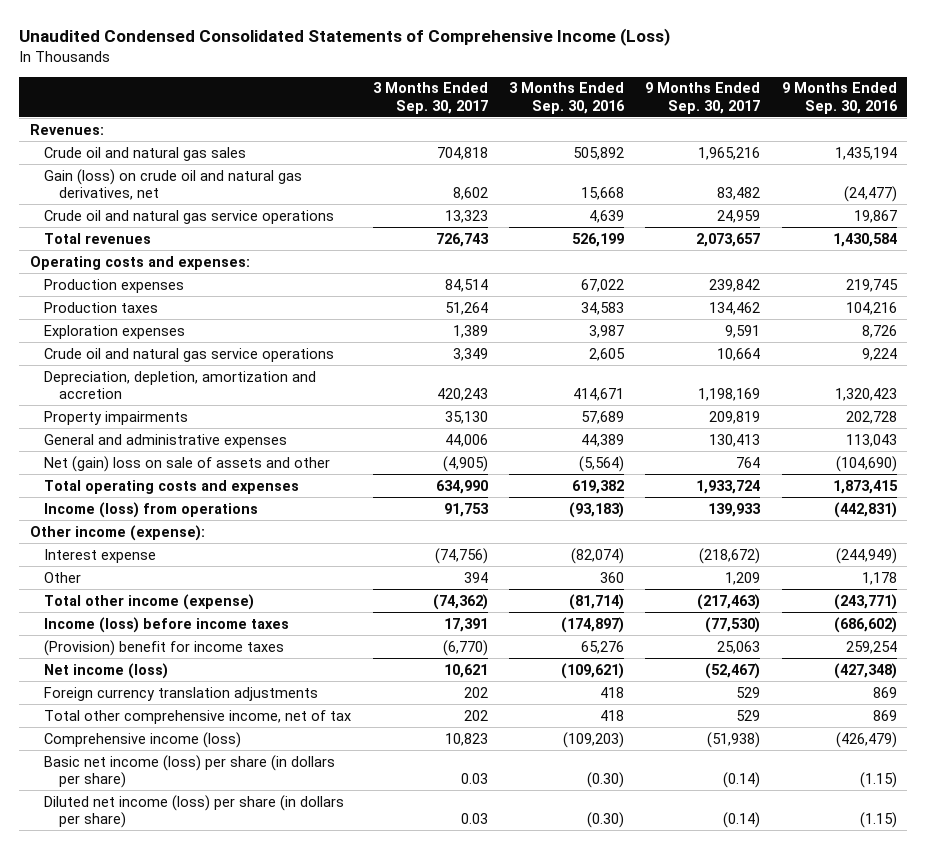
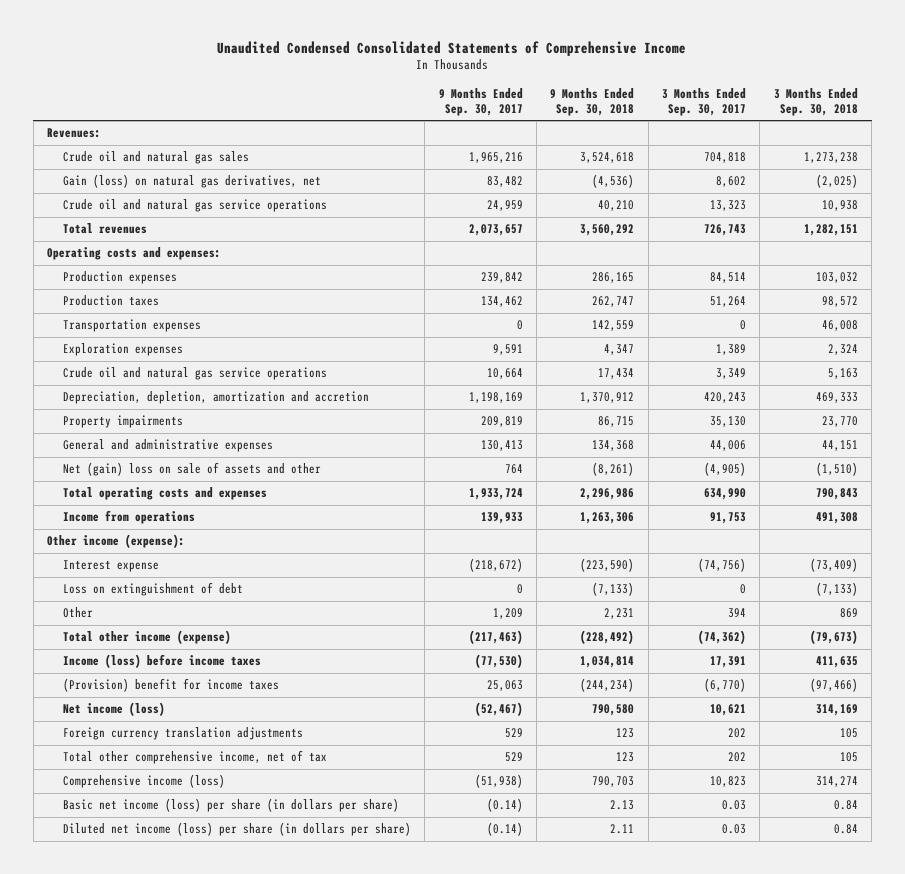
- Unaudited Condensed Consolidated Statements of Comprehensive Income (Loss)
+ Unaudited Condensed Consolidated Statements of Comprehensive Income
- | 3 Months Ended Sep. 30, 2017 | 3 Months Ended Sep. 30, 2016 | 9 Months Ended Sep. 30, 2017 | 9 Months Ended Sep. 30, 2016
+ | 9 Months Ended Sep. 30, 2017 | 9 Months Ended Sep. 30, 2018 | 3 Months Ended Sep. 30, 2017 | 3 Months Ended Sep. 30, 2018
- Gain (loss) on crude oil and natural gas derivatives, net | 8,602 | 15,668 | 83,482 | (24,477)
+ Gain (loss) on natural gas derivatives, net | 83,482 | (4,536) | 8,602 | (2,025)
+ Transportation expenses | 0 | 142,559 | 0 | 46,008
- Income (loss) from operations | 91,753 | (93,183) | 139,933 | (442,831)
+ Income from operations | 139,933 | 1,263,306 | 91,753 | 491,308
+ Loss on extinguishment of debt | 0 | (7,133) | 0 | (7,133)

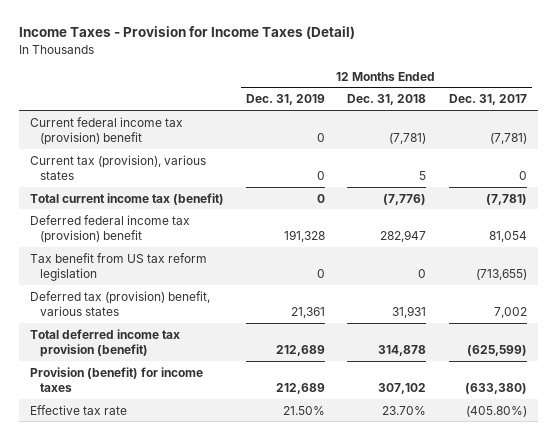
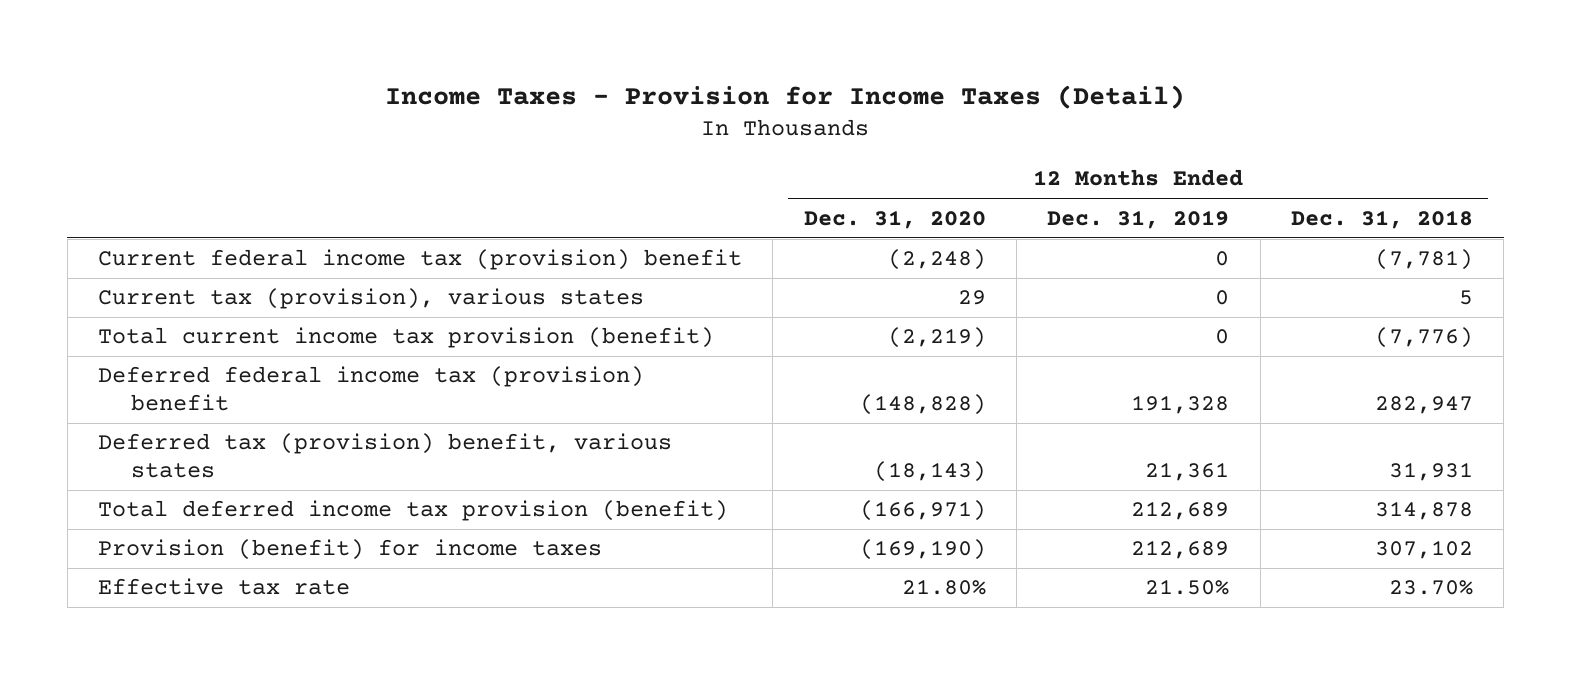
- | 12 Months Ended Dec. 31, 2019 | 12 Months Ended Dec. 31, 2018 | 12 Months Ended Dec. 31, 2017
+ | 12 Months Ended Dec. 31, 2020 | 12 Months Ended Dec. 31, 2019 | 12 Months Ended Dec. 31, 2018
- Total current income tax (benefit) | 0 | (7,776) | (7,781)
+ Total current income tax provision (benefit) | (2,219) | 0 | (7,776)
- Tax benefit from US tax reform legislation | 0 | 0 | (713,655)

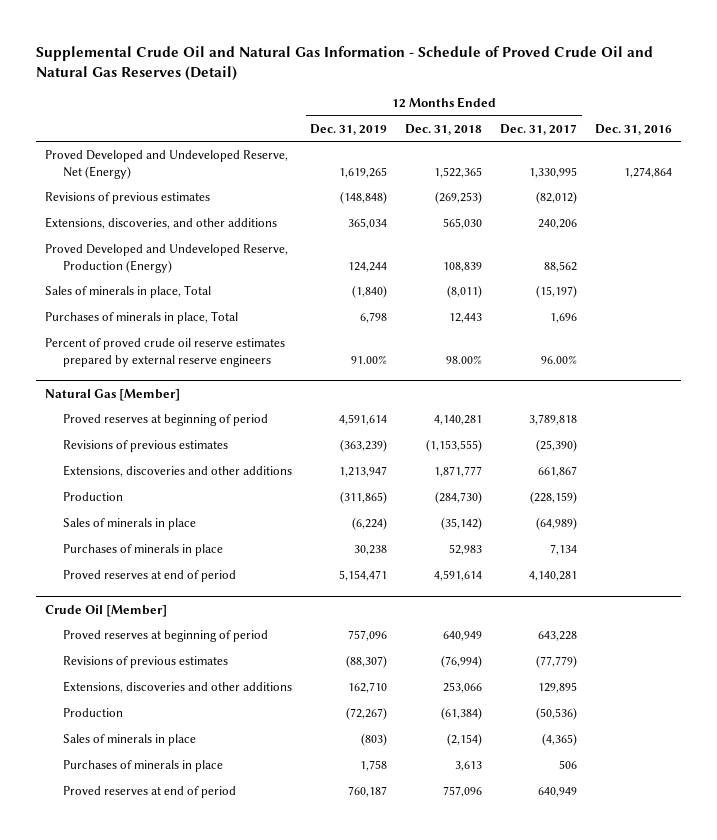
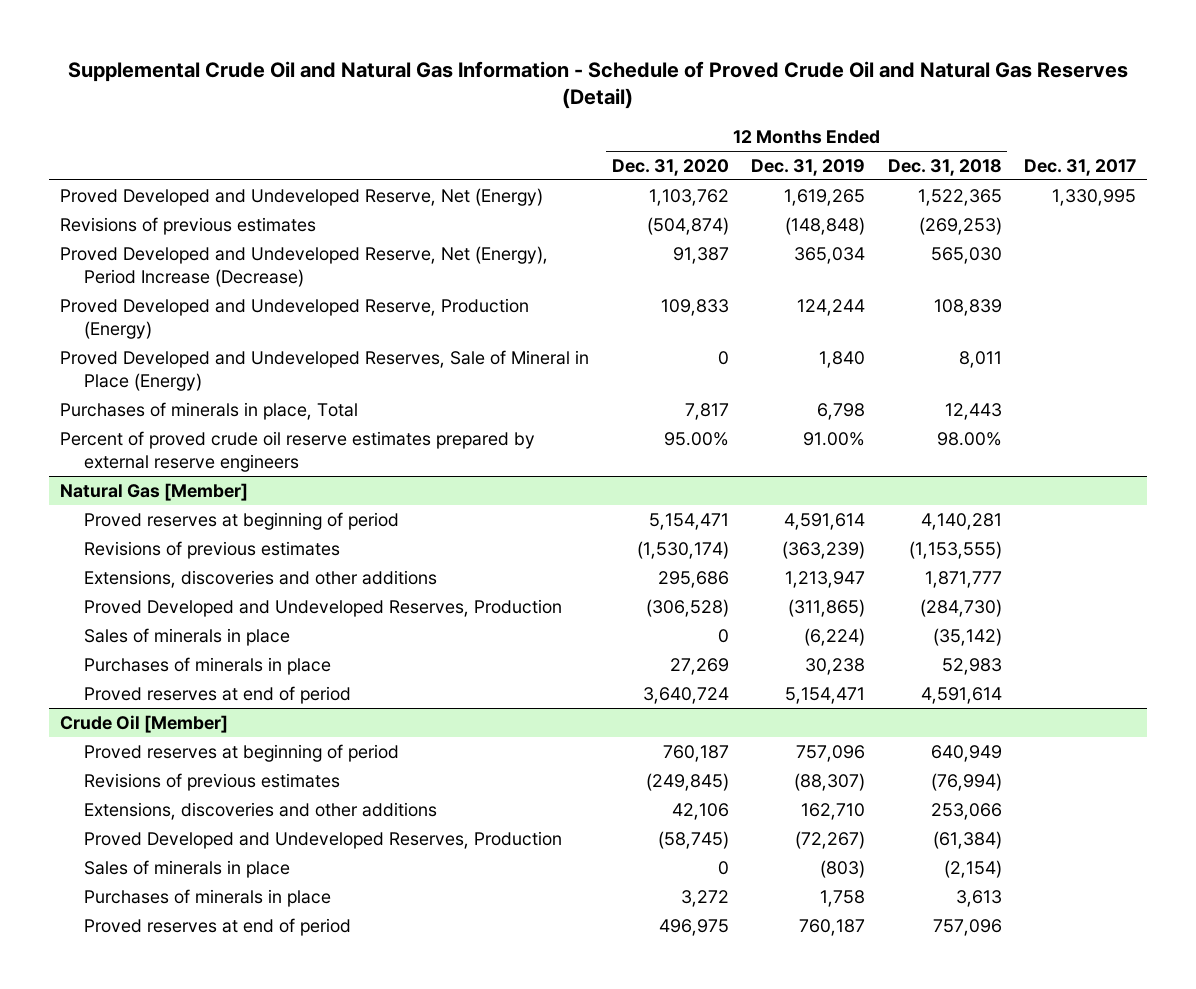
- | 12 Months Ended Dec. 31, 2019 | 12 Months Ended Dec. 31, 2018 | 12 Months Ended Dec. 31, 2017 | Dec. 31, 2016
+ | 12 Months Ended Dec. 31, 2020 | 12 Months Ended Dec. 31, 2019 | 12 Months Ended Dec. 31, 2018 | Dec. 31, 2017
- Extensions, discoveries, and other additions | 365,034 | 565,030 | 240,206 |
+ Proved Developed and Undeveloped Reserve, Net (Energy), Period Increase (Decrease) | 91,387 | 365,034 | 565,030 |
- Sales of minerals in place, Total | (1,840) | (8,011) | (15,197) |
+ Proved Developed and Undeveloped Reserves, Sale of Mineral in Place (Energy) | 0 | 1,840 | 8,011 |
@ Natural Gas [Member]
- Production | (311,865) | (284,730) | (228,159) |
+ Proved Developed and Undeveloped Reserves, Production | (306,528) | (311,865) | (284,730) |
@ Crude Oil [Member]
- Production | (72,267) | (61,384) | (50,536) |
+ Proved Developed and Undeveloped Reserves, Production | (58,745) | (72,267) | (61,384) |

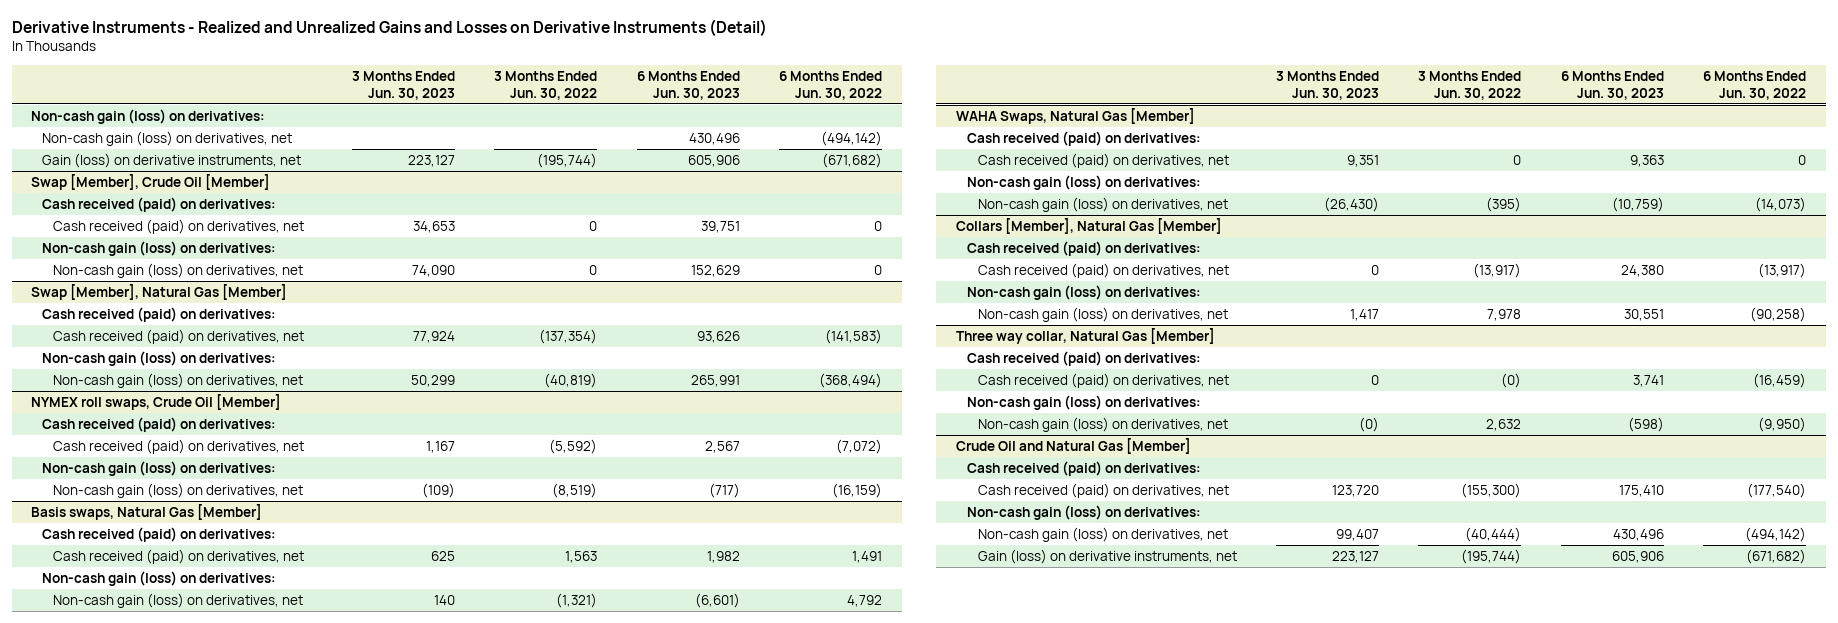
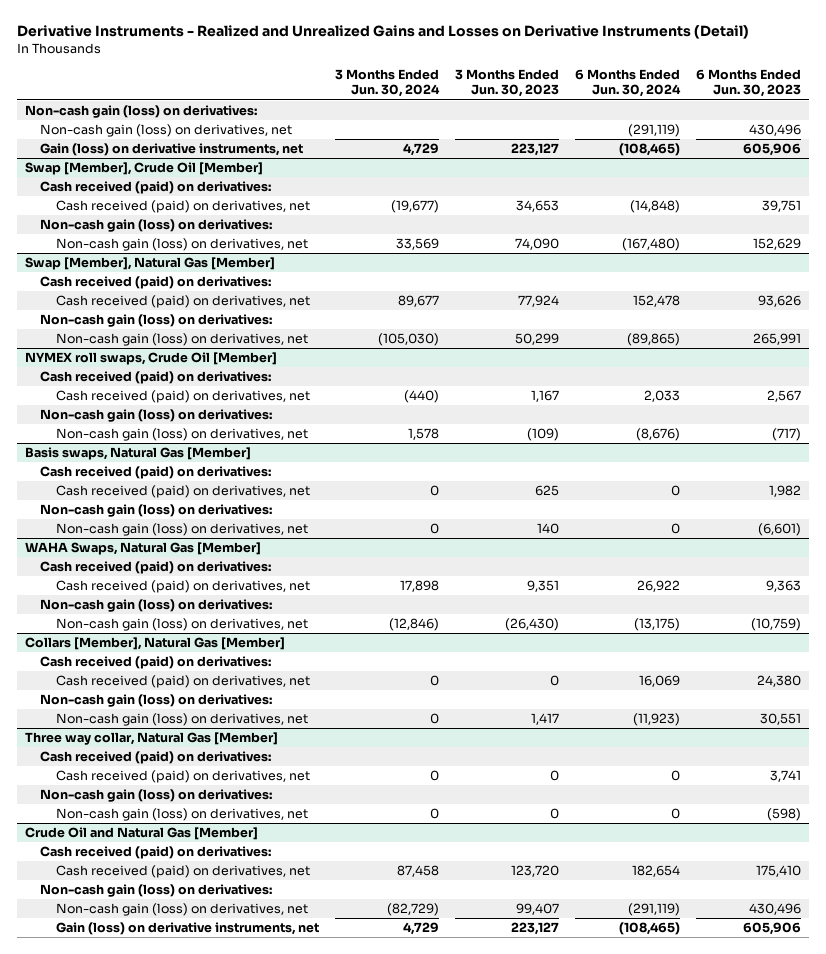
- | 3 Months Ended Jun. 30, 2023 | 3 Months Ended Jun. 30, 2022 | 6 Months Ended Jun. 30, 2023 | 6 Months Ended Jun. 30, 2022
+ | 3 Months Ended Jun. 30, 2024 | 3 Months Ended Jun. 30, 2023 | 6 Months Ended Jun. 30, 2024 | 6 Months Ended Jun. 30, 2023
@ Three way collar, Natural Gas [Member]
- Non-cash gain (loss) on derivatives, net | (0) | 2,632 | (598) | (9,950)
+ Non-cash gain (loss) on derivatives, net | 0 | 0 | 0 | (598)

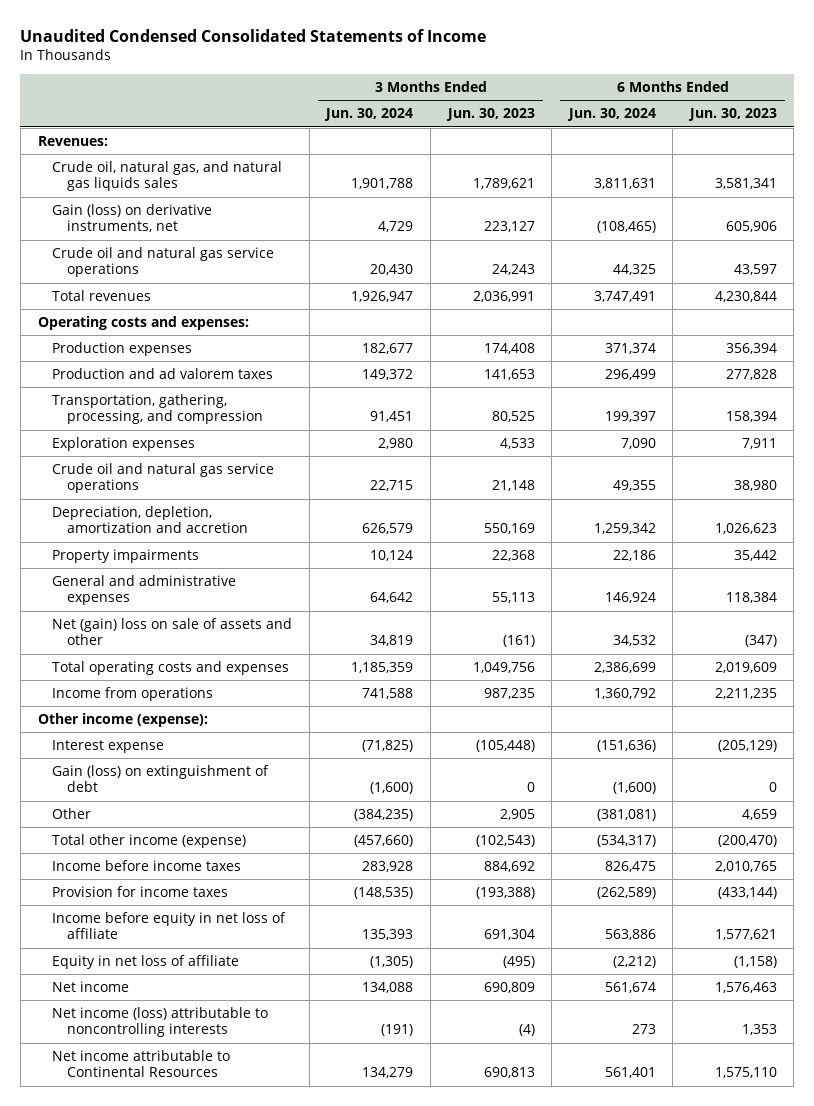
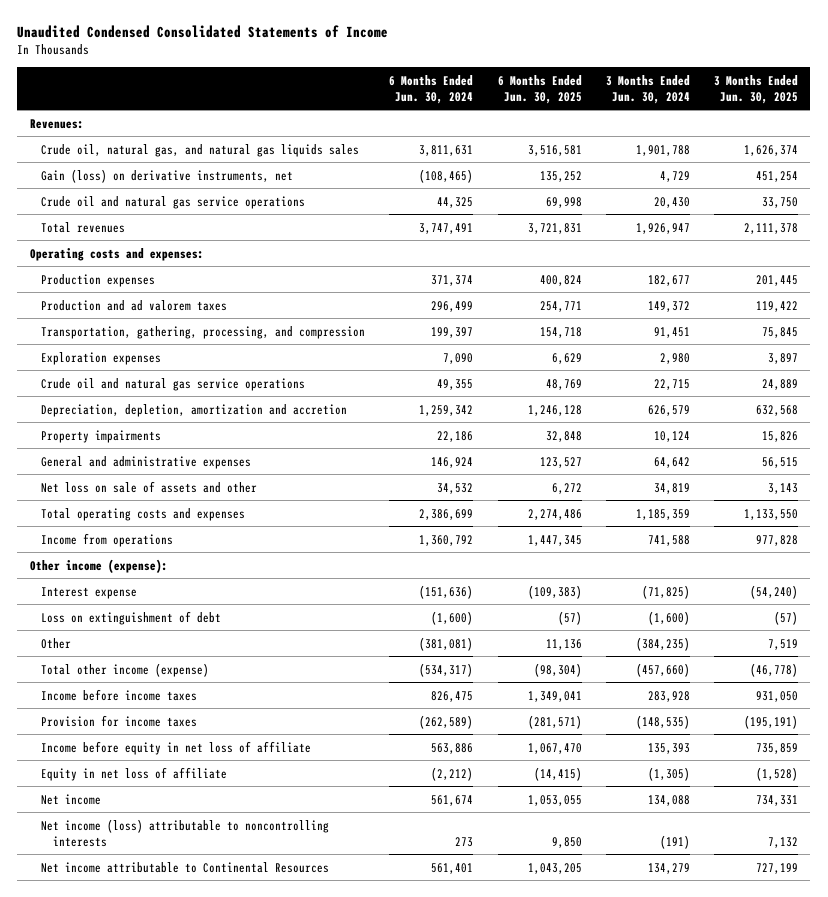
- | 3 Months Ended Jun. 30, 2024 | 3 Months Ended Jun. 30, 2023 | 6 Months Ended Jun. 30, 2024 | 6 Months Ended Jun. 30, 2023
+ | 6 Months Ended Jun. 30, 2024 | 6 Months Ended Jun. 30, 2025 | 3 Months Ended Jun. 30, 2024 | 3 Months Ended Jun. 30, 2025
- Net (gain) loss on sale of assets and other | 34,819 | (161) | 34,532 | (347)
+ Net loss on sale of assets and other | 34,532 | 6,272 | 34,819 | 3,143
- Gain (loss) on extinguishment of debt | (1,600) | 0 | (1,600) | 0
+ Loss on extinguishment of debt | (1,600) | (57) | (1,600) | (57)

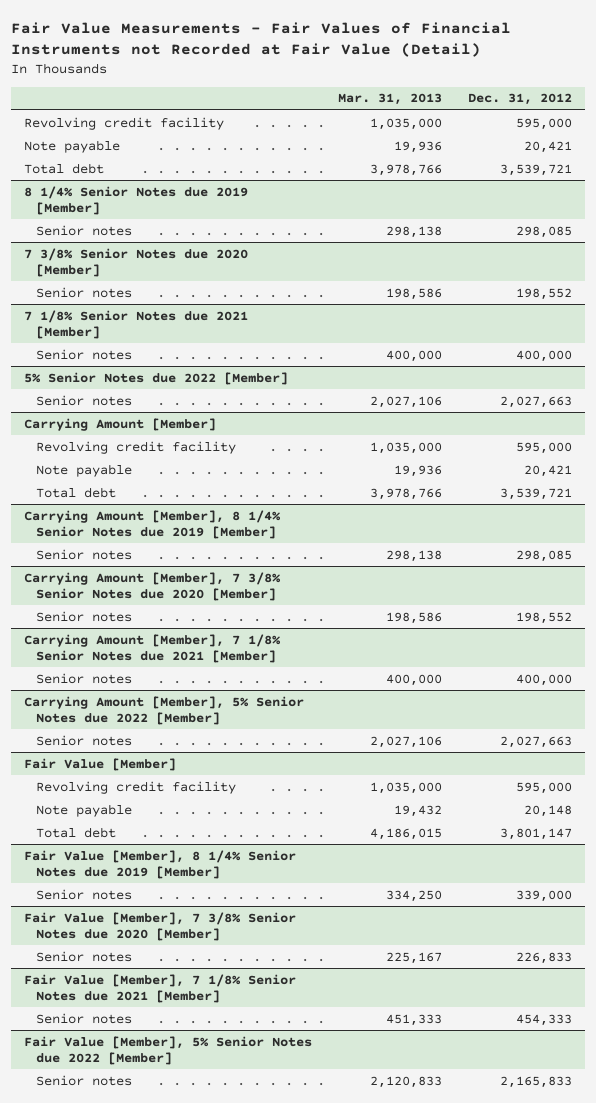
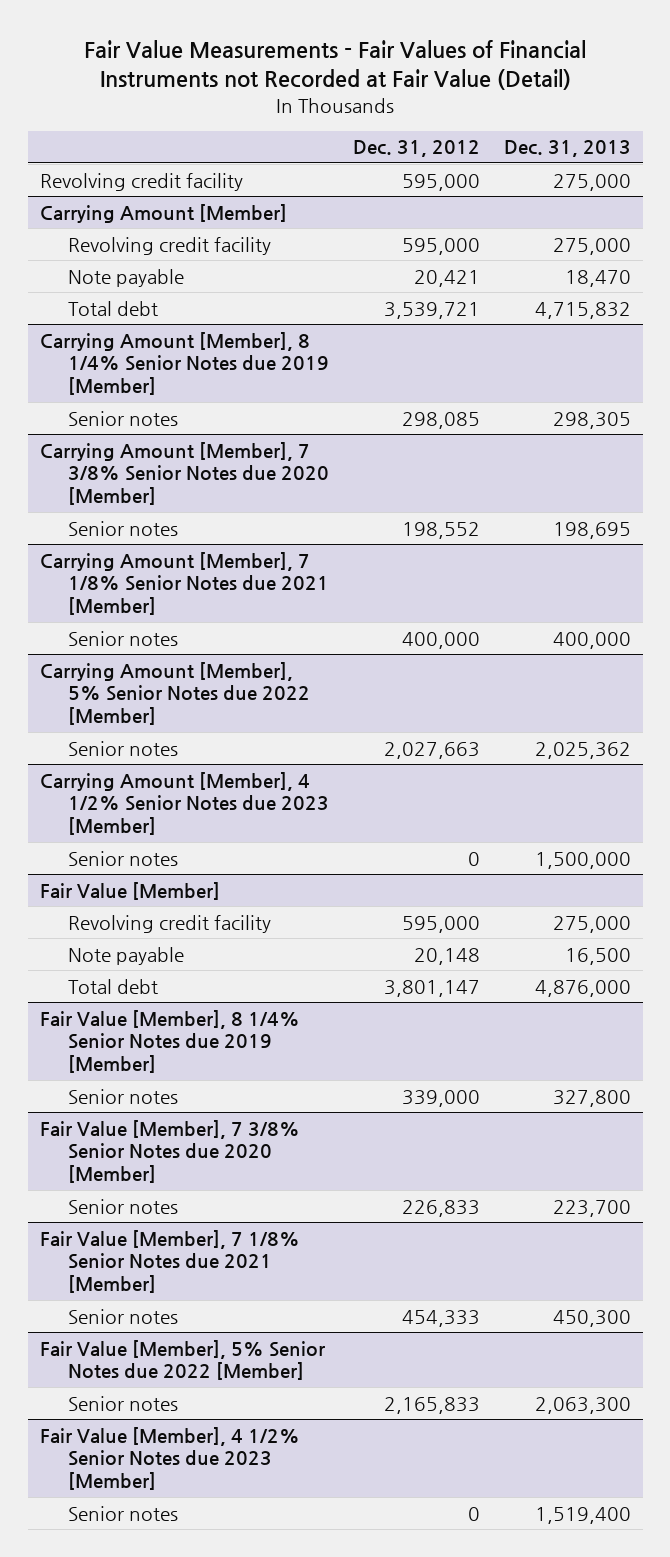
- | Mar. 31, 2013 | Dec. 31, 2012
+ | Dec. 31, 2012 | Dec. 31, 2013
- Note payable | 19,936 | 20,421
- Total debt | 3,978,766 | 3,539,721
- 8 1/4% Senior Notes due 2019 [Member]
- Senior notes | 298,138 | 298,085
- 7 3/8% Senior Notes due 2020 [Member]
- Senior notes | 198,586 | 198,552
- 7 1/8% Senior Notes due 2021 [Member]
- Senior notes | 400,000 | 400,000
- 5% Senior Notes due 2022 [Member]
- Senior notes | 2,027,106 | 2,027,663
+ Carrying Amount [Member], 4 1/2% Senior Notes due 2023 [Member]
+ Senior notes | 0 | 1,500,000
+ Fair Value [Member], 4 1/2% Senior Notes due 2023 [Member]
+ Senior notes | 0 | 1,519,400

